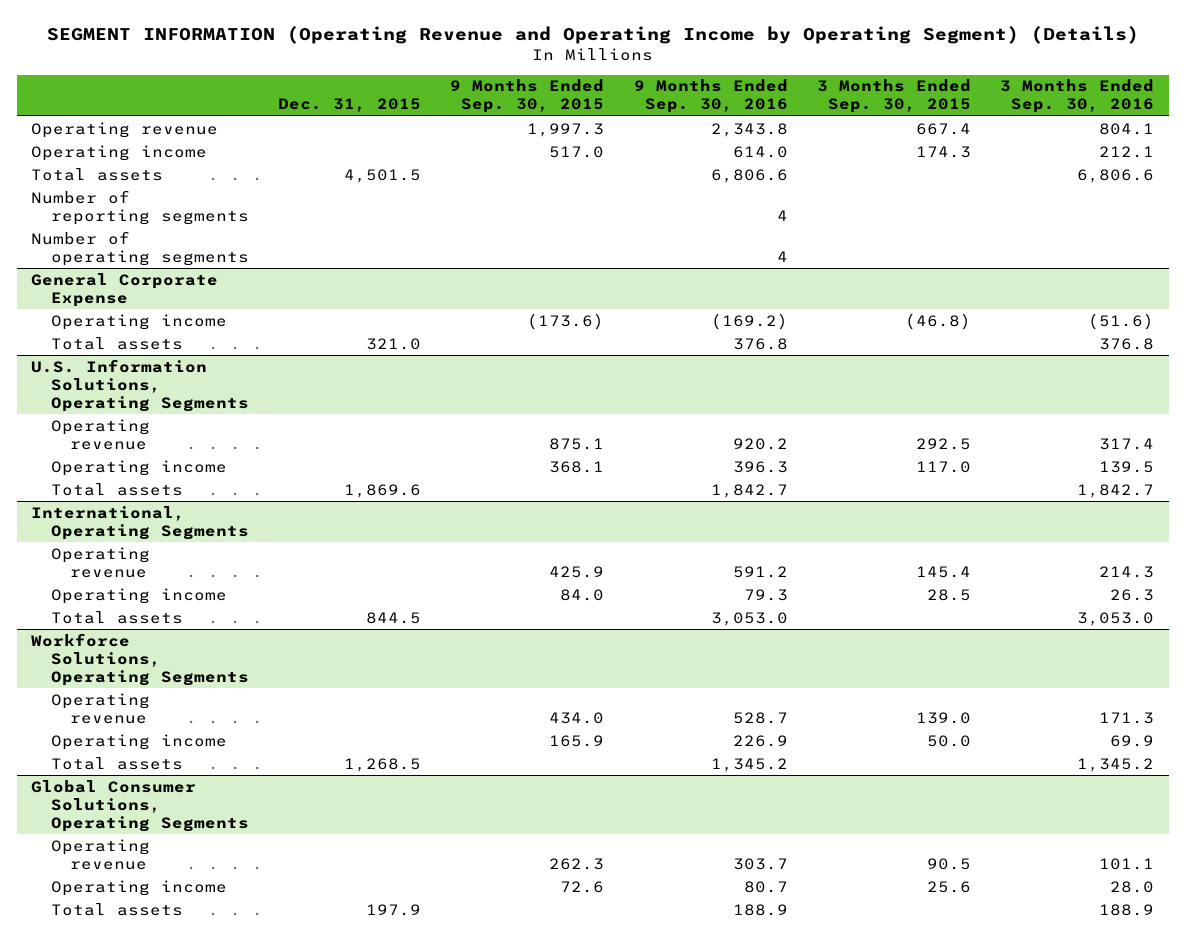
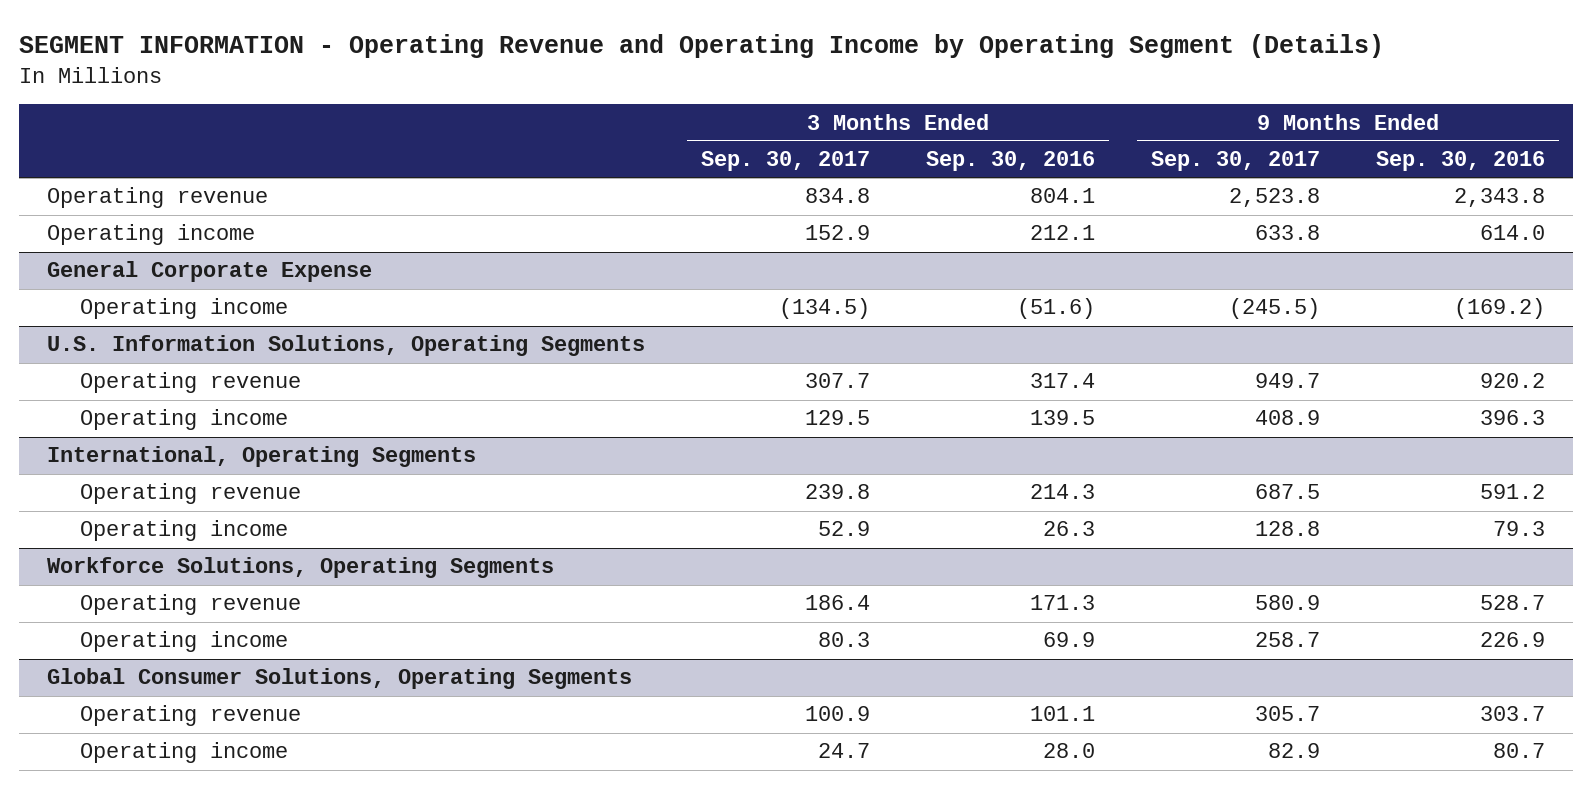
- SEGMENT INFORMATION (Operating Revenue and Operating Income by Operating Segment) (Details)
+ SEGMENT INFORMATION - Operating Revenue and Operating Income by Operating Segment (Details)
- | Dec. 31, 2015 | 9 Months Ended Sep. 30, 2015 | 9 Months Ended Sep. 30, 2016 | 3 Months Ended Sep. 30, 2015 | 3 Months Ended Sep. 30, 2016
+ | 3 Months Ended Sep. 30, 2017 | 3 Months Ended Sep. 30, 2016 | 9 Months Ended Sep. 30, 2017 | 9 Months Ended Sep. 30, 2016
- Total assets | 4,501.5 | | 6,806.6 | | 6,806.6
- Number of reporting segments | | | 4 | |
- Number of operating segments | | | 4 | |
@ General Corporate Expense
- Total assets | 321.0 | | 376.8 | | 376.8
@ U.S. Information Solutions, Operating Segments
- Total assets | 1,869.6 | | 1,842.7 | | 1,842.7
@ International, Operating Segments
- Total assets | 844.5 | | 3,053.0 | | 3,053.0
@ Workforce Solutions, Operating Segments
- Total assets | 1,268.5 | | 1,345.2 | | 1,345.2
@ Global Consumer Solutions, Operating Segments
- Total assets | 197.9 | | 188.9 | | 188.9

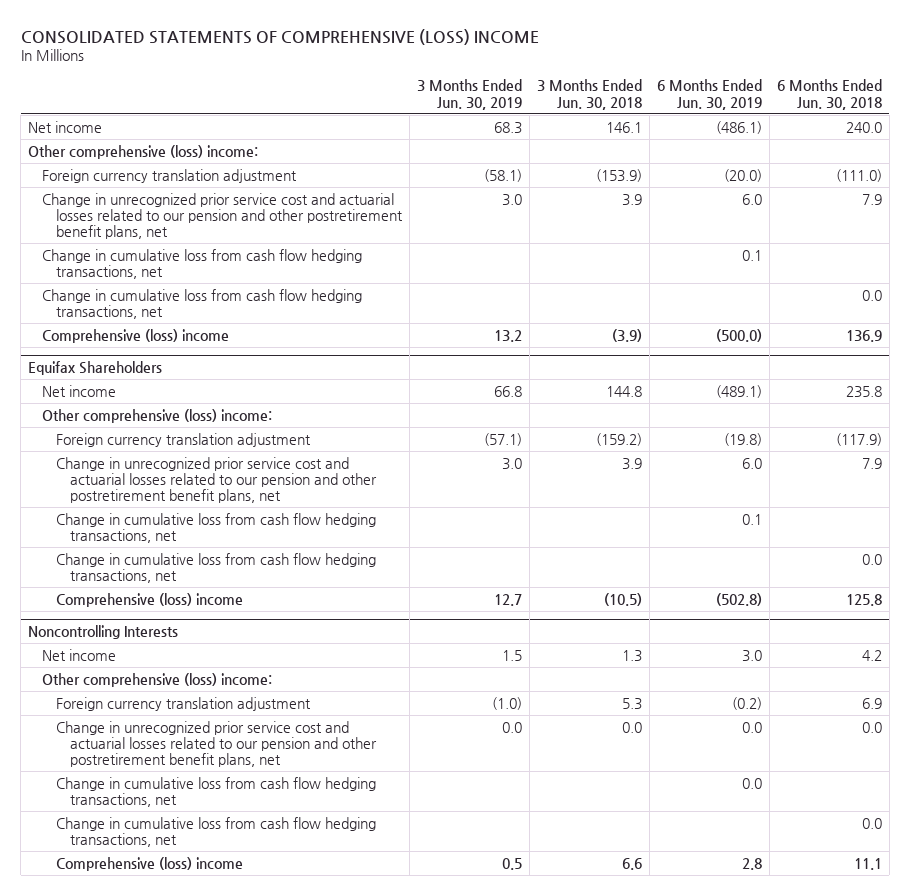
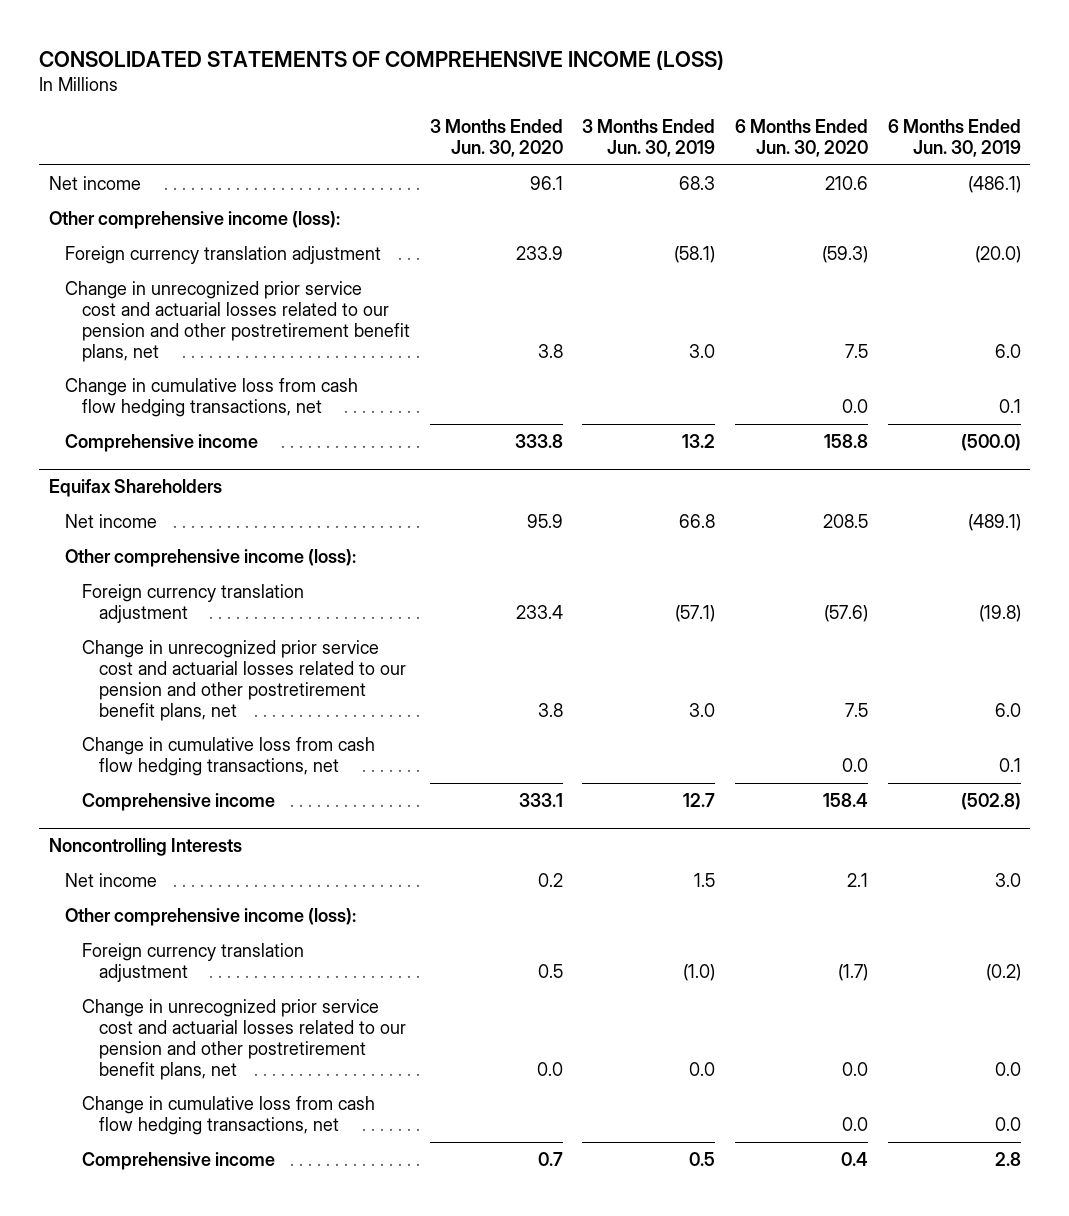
- CONSOLIDATED STATEMENTS OF COMPREHENSIVE (LOSS) INCOME
+ CONSOLIDATED STATEMENTS OF COMPREHENSIVE INCOME (LOSS)
- | 3 Months Ended Jun. 30, 2019 | 3 Months Ended Jun. 30, 2018 | 6 Months Ended Jun. 30, 2019 | 6 Months Ended Jun. 30, 2018
+ | 3 Months Ended Jun. 30, 2020 | 3 Months Ended Jun. 30, 2019 | 6 Months Ended Jun. 30, 2020 | 6 Months Ended Jun. 30, 2019
- Other comprehensive (loss) income:
+ Other comprehensive income (loss):
- Change in cumulative loss from cash flow hedging transactions, net | | | | 0.0
- Comprehensive (loss) income | 13.2 | (3.9) | (500.0) | 136.9
+ Comprehensive income | 333.8 | 13.2 | 158.8 | (500.0)
@ Equifax Shareholders
- Other comprehensive (loss) income:
+ Other comprehensive income (loss):
- Change in cumulative loss from cash flow hedging transactions, net | | | | 0.0
- Comprehensive (loss) income | 12.7 | (10.5) | (502.8) | 125.8
+ Comprehensive income | 333.1 | 12.7 | 158.4 | (502.8)
@ Noncontrolling Interests
- Other comprehensive (loss) income:
+ Other comprehensive income (loss):
- Change in cumulative loss from cash flow hedging transactions, net | | | | 0.0
- Comprehensive (loss) income | 0.5 | 6.6 | 2.8 | 11.1
+ Comprehensive income | 0.7 | 0.5 | 0.4 | 2.8

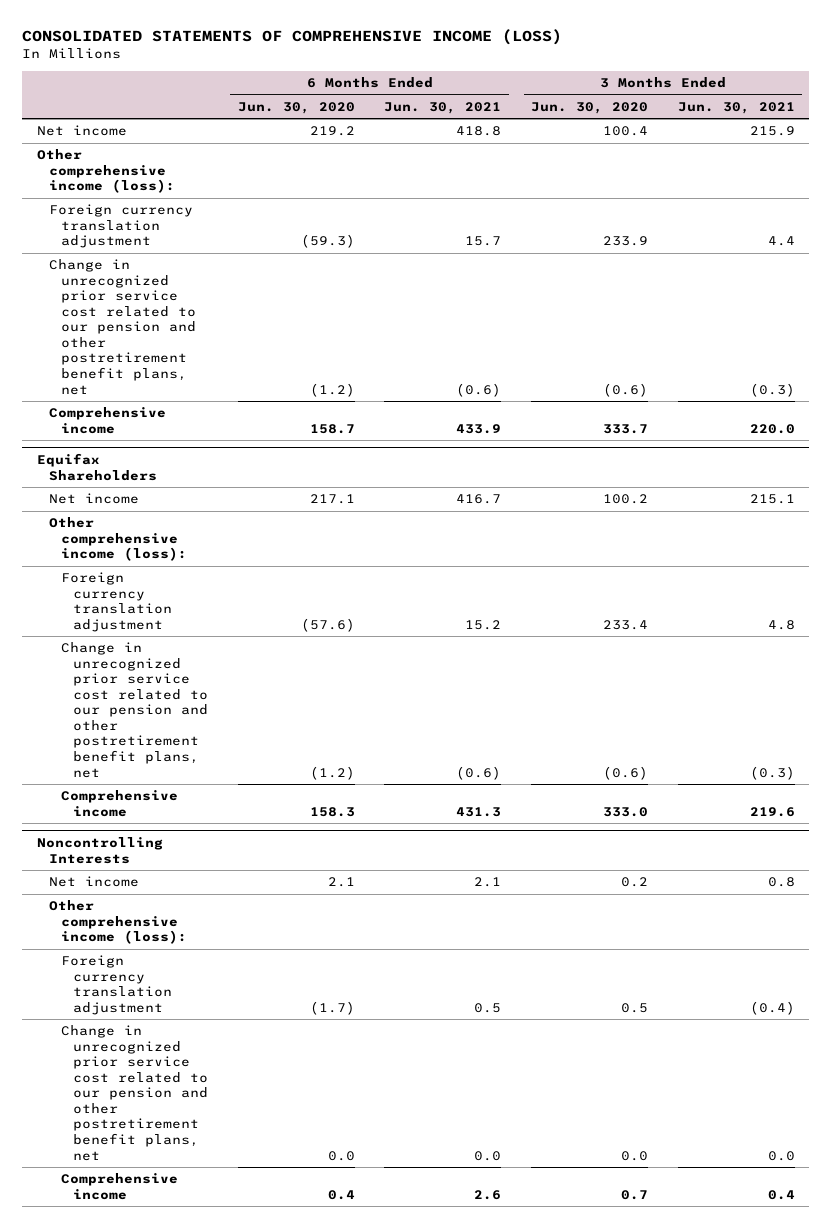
- | 3 Months Ended Jun. 30, 2020 | 3 Months Ended Jun. 30, 2019 | 6 Months Ended Jun. 30, 2020 | 6 Months Ended Jun. 30, 2019
+ | 6 Months Ended Jun. 30, 2020 | 6 Months Ended Jun. 30, 2021 | 3 Months Ended Jun. 30, 2020 | 3 Months Ended Jun. 30, 2021
- Net income | 96.1 | 68.3 | 210.6 | (486.1)
+ Net income | 219.2 | 418.8 | 100.4 | 215.9
- Change in unrecognized prior service cost and actuarial losses related to our pension and other postretirement benefit plans, net | 3.8 | 3.0 | 7.5 | 6.0
- Change in cumulative loss from cash flow hedging transactions, net | | | 0.0 | 0.1
- Comprehensive income | 333.8 | 13.2 | 158.8 | (500.0)
+ Change in unrecognized prior service cost related to our pension and other postretirement benefit plans, net | (1.2) | (0.6) | (0.6) | (0.3)
+ Comprehensive income | 158.7 | 433.9 | 333.7 | 220.0
@ Equifax Shareholders
- Net income | 95.9 | 66.8 | 208.5 | (489.1)
+ Net income | 217.1 | 416.7 | 100.2 | 215.1
- Change in unrecognized prior service cost and actuarial losses related to our pension and other postretirement benefit plans, net | 3.8 | 3.0 | 7.5 | 6.0
- Change in cumulative loss from cash flow hedging transactions, net | | | 0.0 | 0.1
- Comprehensive income | 333.1 | 12.7 | 158.4 | (502.8)
+ Change in unrecognized prior service cost related to our pension and other postretirement benefit plans, net | (1.2) | (0.6) | (0.6) | (0.3)
+ Comprehensive income | 158.3 | 431.3 | 333.0 | 219.6
@ Noncontrolling Interests
- Change in unrecognized prior service cost and actuarial losses related to our pension and other postretirement benefit plans, net | 0.0 | 0.0 | 0.0 | 0.0
- Change in cumulative loss from cash flow hedging transactions, net | | | 0.0 | 0.0
+ Change in unrecognized prior service cost related to our pension and other postretirement benefit plans, net | 0.0 | 0.0 | 0.0 | 0.0

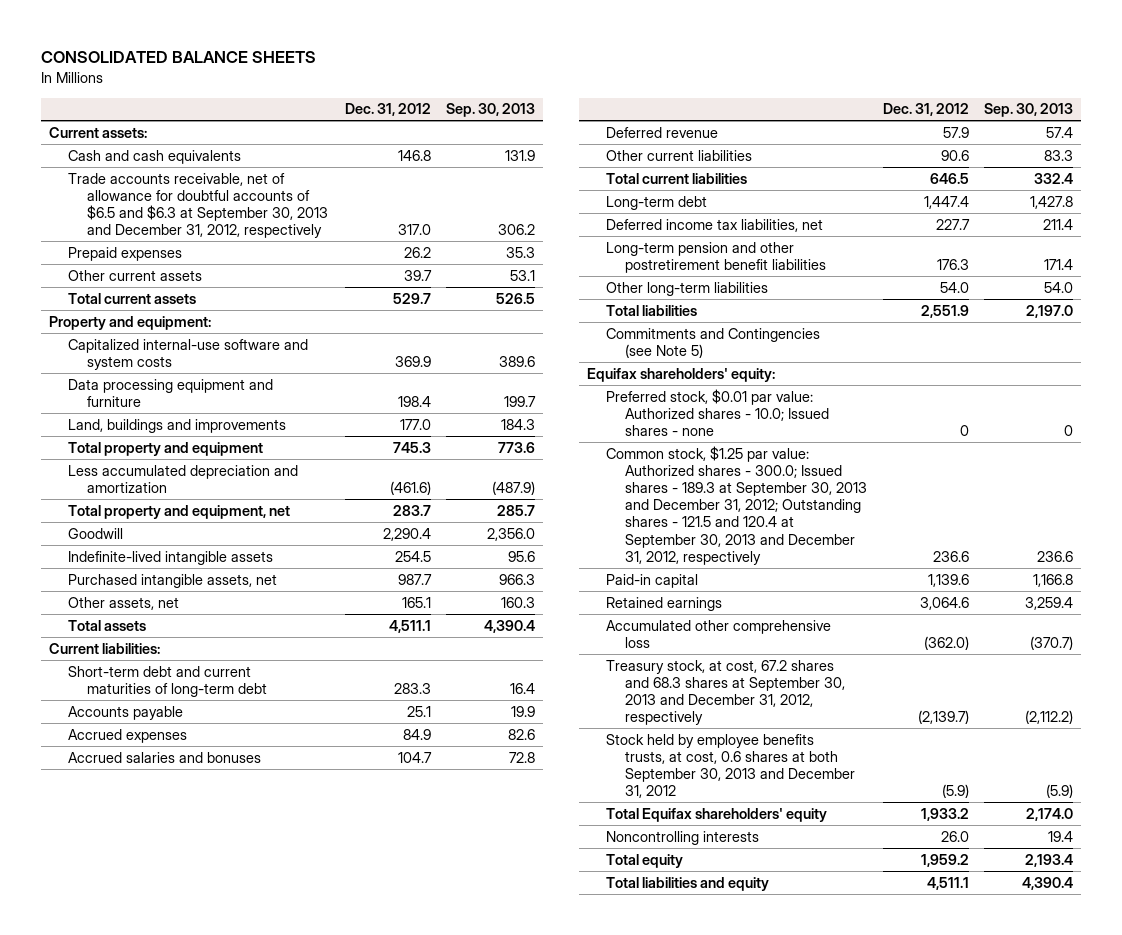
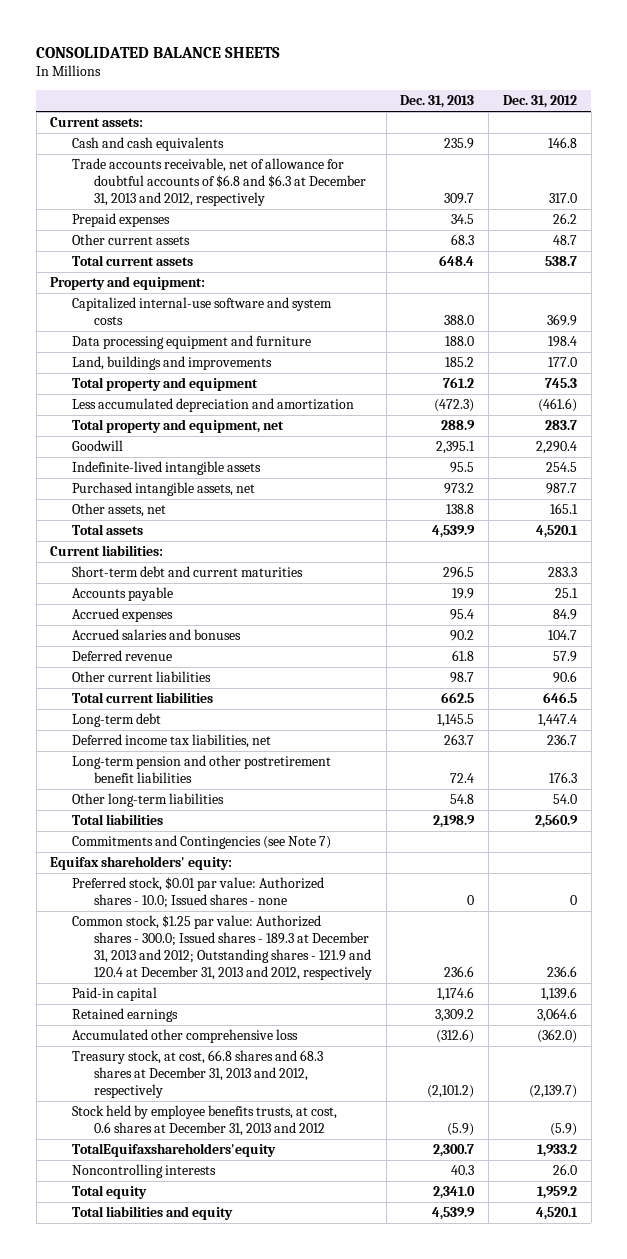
- | Dec. 31, 2012 | Sep. 30, 2013
+ | Dec. 31, 2013 | Dec. 31, 2012
- Trade accounts receivable, net of allowance for doubtful accounts of $6.5 and $6.3 at September 30, 2013 and December 31, 2012, respectively | 317.0 | 306.2
+ Trade accounts receivable, net of allowance for doubtful accounts of $6.8 and $6.3 at December 31, 2013 and 2012, respectively | 309.7 | 317.0
- Other current assets | 39.7 | 53.1
- Total current assets | 529.7 | 526.5
+ Other current assets | 68.3 | 48.7
+ Total current assets | 648.4 | 538.7
- Total assets | 4,511.1 | 4,390.4
+ Total assets | 4,539.9 | 4,520.1
- Short-term debt and current maturities of long-term debt | 283.3 | 16.4
+ Short-term debt and current maturities | 296.5 | 283.3
- Deferred income tax liabilities, net | 227.7 | 211.4
+ Deferred income tax liabilities, net | 263.7 | 236.7
- Total liabilities | 2,551.9 | 2,197.0
- Commitments and Contingencies (see Note 5)
+ Total liabilities | 2,198.9 | 2,560.9
+ Commitments and Contingencies (see Note 7)
- Common stock, $1.25 par value: Authorized shares - 300.0; Issued shares - 189.3 at September 30, 2013 and December 31, 2012; Outstanding shares - 121.5 and 120.4 at September 30, 2013 and December 31, 2012, respectively | 236.6 | 236.6
+ Common stock, $1.25 par value: Authorized shares - 300.0; Issued shares - 189.3 at December 31, 2013 and 2012; Outstanding shares - 121.9 and 120.4 at December 31, 2013 and 2012, respectively | 236.6 | 236.6
- Treasury stock, at cost, 67.2 shares and 68.3 shares at September 30, 2013 and December 31, 2012, respectively | (2,139.7) | (2,112.2)
- Stock held by employee benefits trusts, at cost, 0.6 shares at both September 30, 2013 and December 31, 2012 | (5.9) | (5.9)
- Total Equifax shareholders' equity | 1,933.2 | 2,174.0
+ Treasury stock, at cost, 66.8 shares and 68.3 shares at December 31, 2013 and 2012, respectively | (2,101.2) | (2,139.7)
+ Stock held by employee benefits trusts, at cost, 0.6 shares at December 31, 2013 and 2012 | (5.9) | (5.9)
+ TotalEquifaxshareholders'equity | 2,300.7 | 1,933.2
- Total liabilities and equity | 4,511.1 | 4,390.4
+ Total liabilities and equity | 4,539.9 | 4,520.1

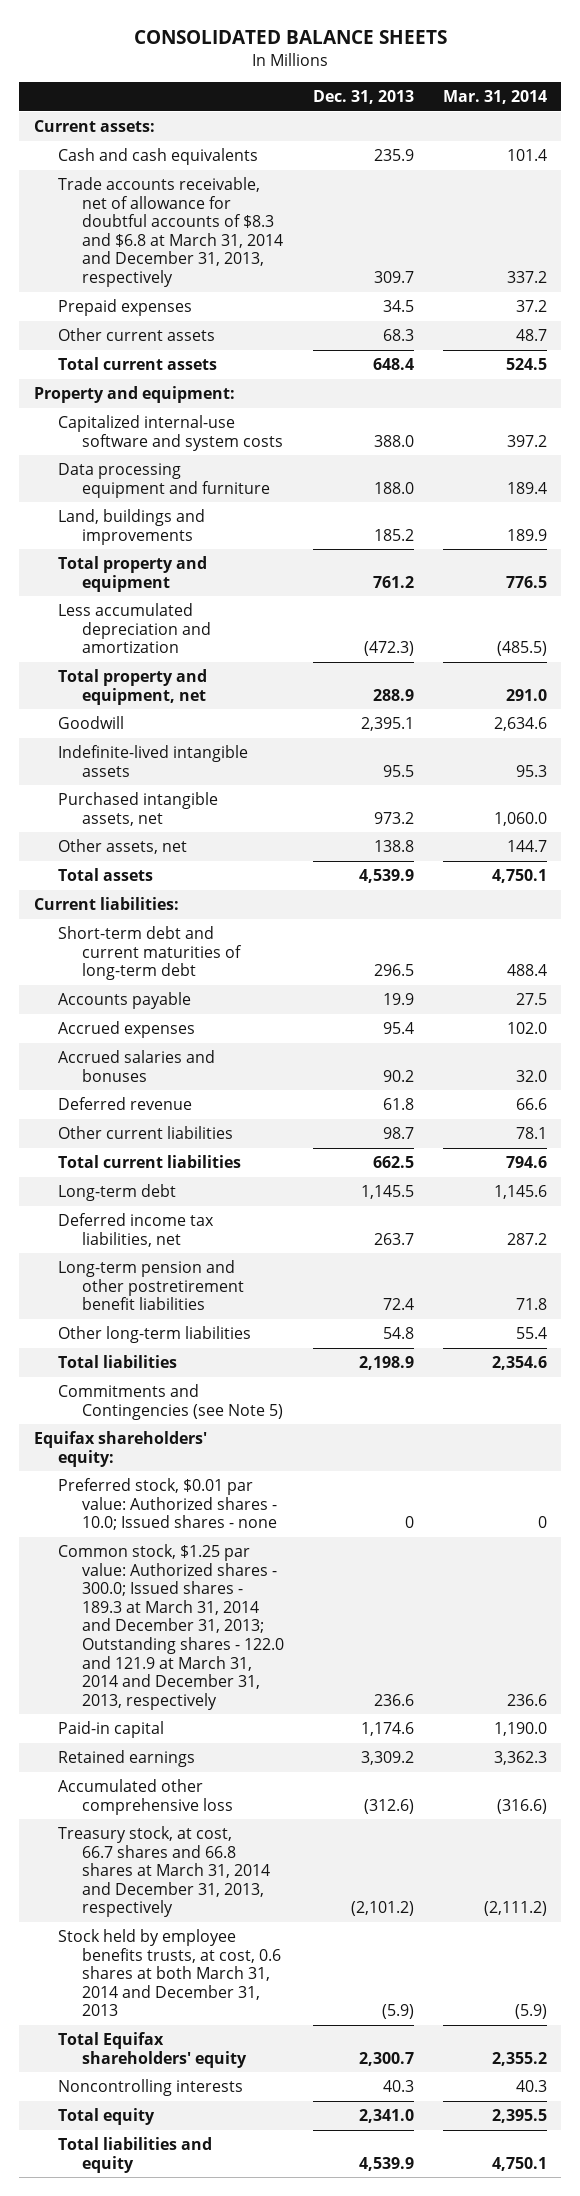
- | Dec. 31, 2013 | Dec. 31, 2012
+ | Dec. 31, 2013 | Mar. 31, 2014
- Trade accounts receivable, net of allowance for doubtful accounts of $6.8 and $6.3 at December 31, 2013 and 2012, respectively | 309.7 | 317.0
+ Trade accounts receivable, net of allowance for doubtful accounts of $8.3 and $6.8 at March 31, 2014 and December 31, 2013, respectively | 309.7 | 337.2
- Short-term debt and current maturities | 296.5 | 283.3
+ Short-term debt and current maturities of long-term debt | 296.5 | 488.4
- Commitments and Contingencies (see Note 7)
+ Commitments and Contingencies (see Note 5)
- Common stock, $1.25 par value: Authorized shares - 300.0; Issued shares - 189.3 at December 31, 2013 and 2012; Outstanding shares - 121.9 and 120.4 at December 31, 2013 and 2012, respectively | 236.6 | 236.6
+ Common stock, $1.25 par value: Authorized shares - 300.0; Issued shares - 189.3 at March 31, 2014 and December 31, 2013; Outstanding shares - 122.0 and 121.9 at March 31, 2014 and December 31, 2013, respectively | 236.6 | 236.6
- Treasury stock, at cost, 66.8 shares and 68.3 shares at December 31, 2013 and 2012, respectively | (2,101.2) | (2,139.7)
- Stock held by employee benefits trusts, at cost, 0.6 shares at December 31, 2013 and 2012 | (5.9) | (5.9)
- TotalEquifaxshareholders'equity | 2,300.7 | 1,933.2
+ Treasury stock, at cost, 66.7 shares and 66.8 shares at March 31, 2014 and December 31, 2013, respectively | (2,101.2) | (2,111.2)
+ Stock held by employee benefits trusts, at cost, 0.6 shares at both March 31, 2014 and December 31, 2013 | (5.9) | (5.9)
+ Total Equifax shareholders' equity | 2,300.7 | 2,355.2

